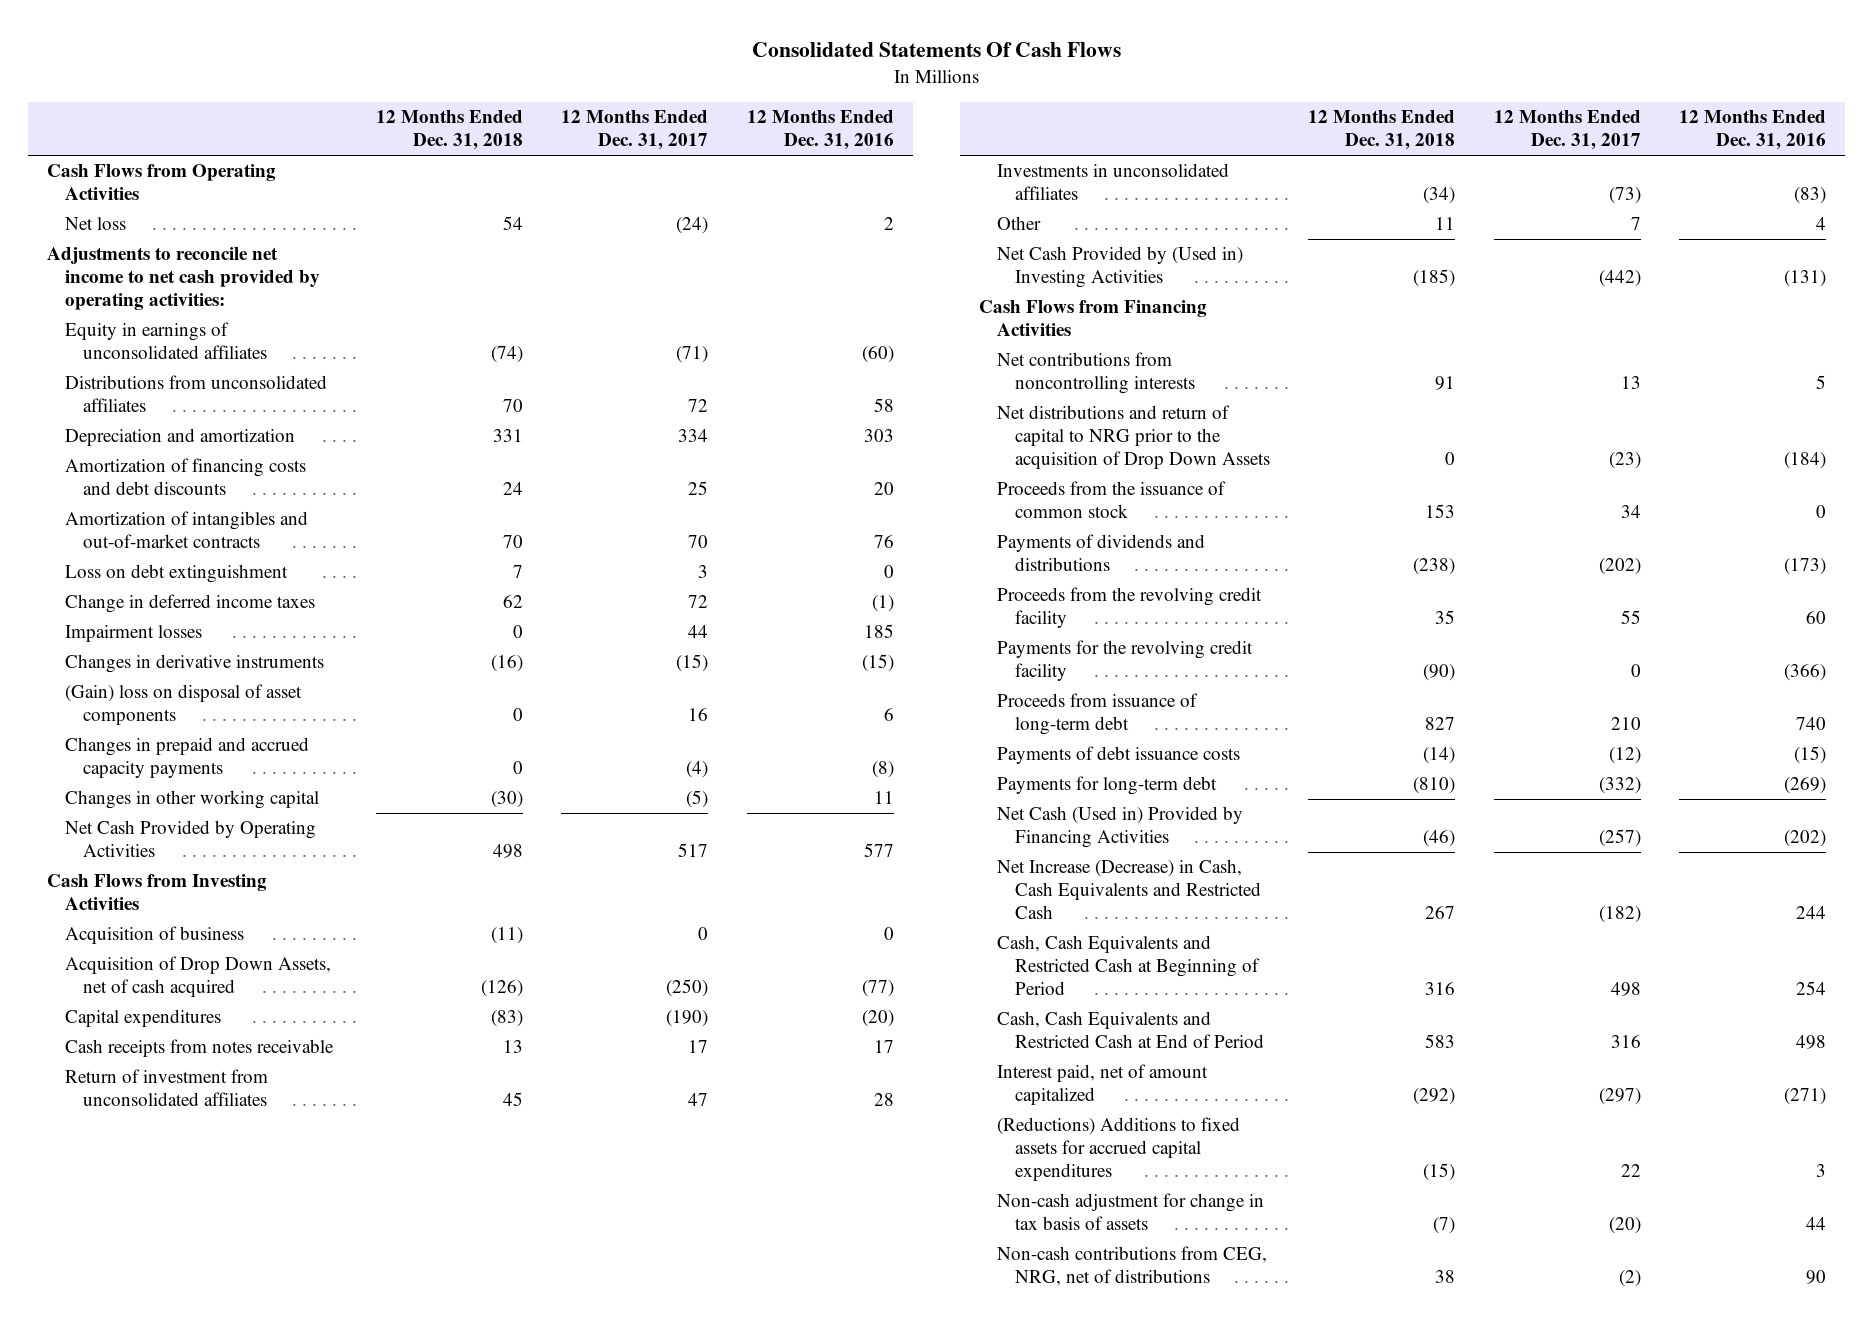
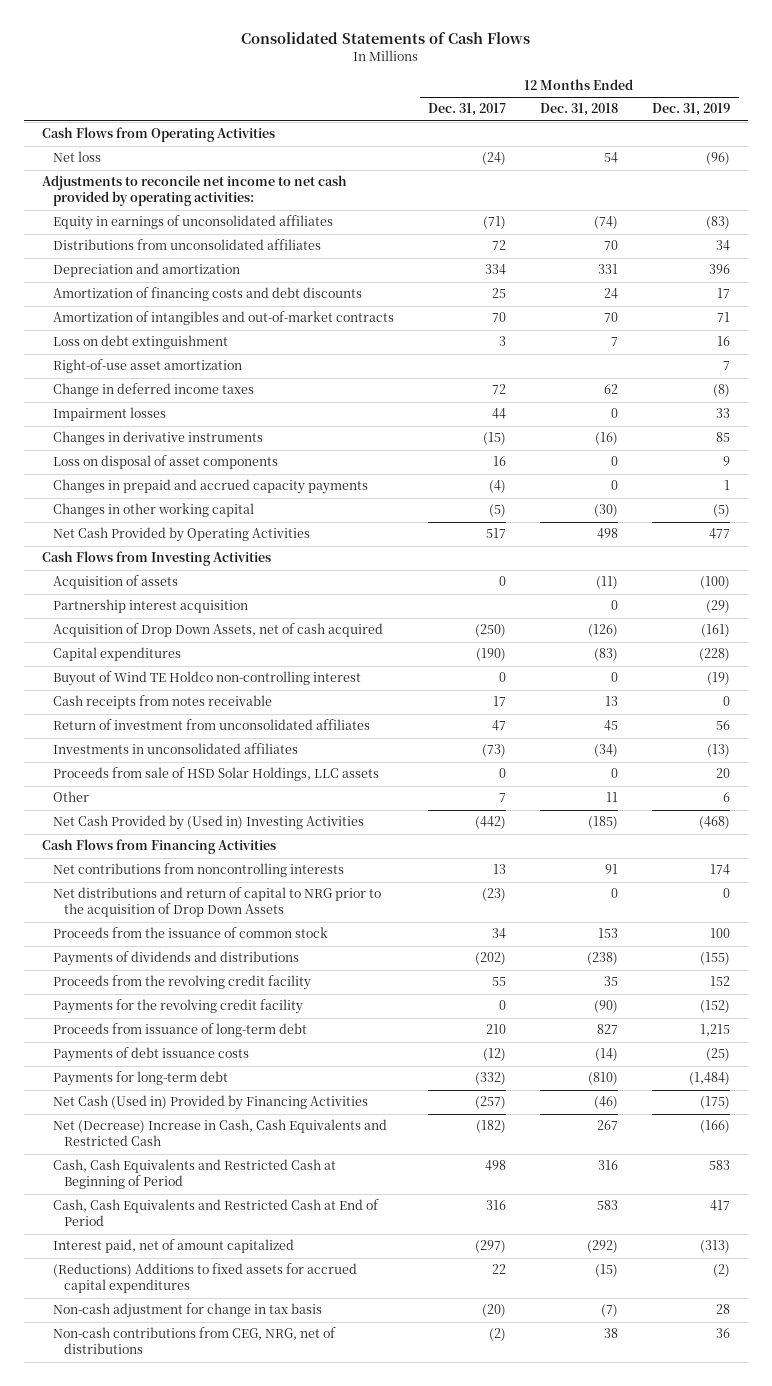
- Consolidated Statements Of Cash Flows
+ Consolidated Statements of Cash Flows
- | 12 Months Ended Dec. 31, 2018 | 12 Months Ended Dec. 31, 2017 | 12 Months Ended Dec. 31, 2016
+ | 12 Months Ended Dec. 31, 2017 | 12 Months Ended Dec. 31, 2018 | 12 Months Ended Dec. 31, 2019
+ Right-of-use asset amortization | | | 7
- (Gain) loss on disposal of asset components | 0 | 16 | 6
+ Loss on disposal of asset components | 16 | 0 | 9
- Acquisition of business | (11) | 0 | 0
+ Acquisition of assets | 0 | (11) | (100)
+ Partnership interest acquisition | | 0 | (29)
+ Buyout of Wind TE Holdco non-controlling interest | 0 | 0 | (19)
+ Proceeds from sale of HSD Solar Holdings, LLC assets | 0 | 0 | 20
- Net Increase (Decrease) in Cash, Cash Equivalents and Restricted Cash | 267 | (182) | 244
+ Net (Decrease) Increase in Cash, Cash Equivalents and Restricted Cash | (182) | 267 | (166)
- Non-cash adjustment for change in tax basis of assets | (7) | (20) | 44
+ Non-cash adjustment for change in tax basis | (20) | (7) | 28

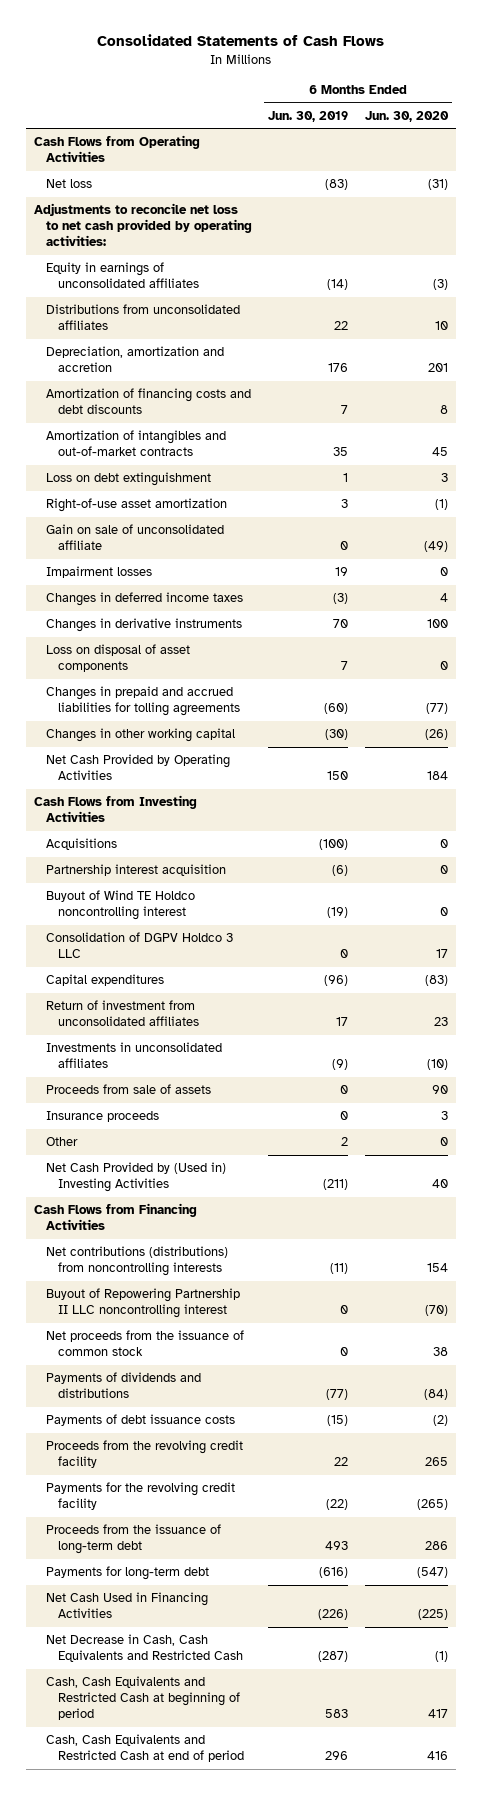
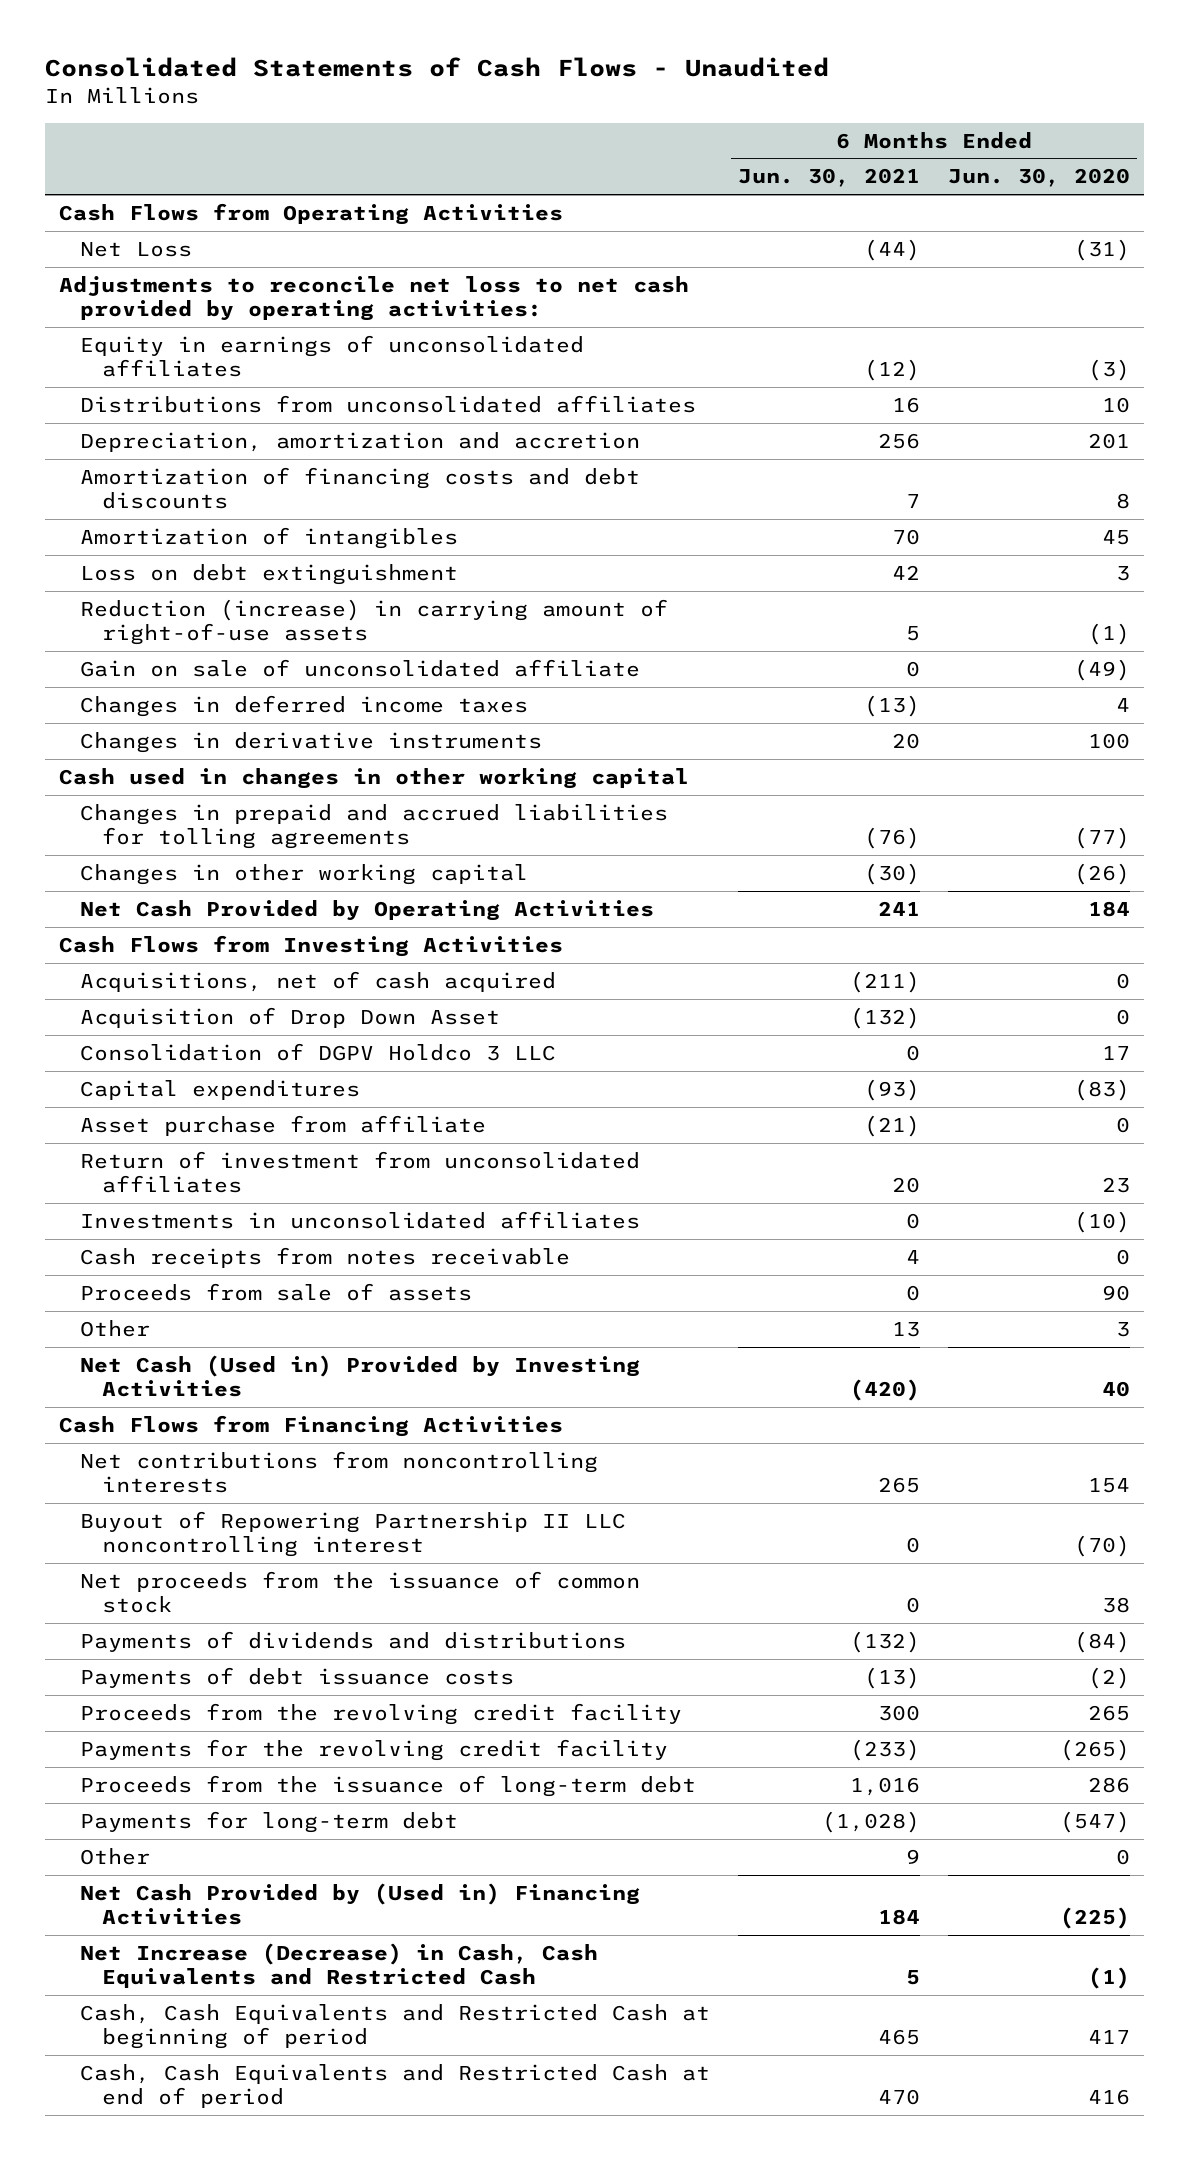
- Consolidated Statements of Cash Flows
+ Consolidated Statements of Cash Flows - Unaudited
- | 6 Months Ended Jun. 30, 2019 | 6 Months Ended Jun. 30, 2020
+ | 6 Months Ended Jun. 30, 2021 | 6 Months Ended Jun. 30, 2020
- Net loss | (83) | (31)
+ Net Loss | (44) | (31)
- Amortization of intangibles and out-of-market contracts | 35 | 45
+ Amortization of intangibles | 70 | 45
- Right-of-use asset amortization | 3 | (1)
+ Reduction (increase) in carrying amount of right-of-use assets | 5 | (1)
- Impairment losses | 19 | 0
- Loss on disposal of asset components | 7 | 0
+ Cash used in changes in other working capital
- Acquisitions | (100) | 0
- Partnership interest acquisition | (6) | 0
- Buyout of Wind TE Holdco noncontrolling interest | (19) | 0
+ Acquisitions, net of cash acquired | (211) | 0
+ Acquisition of Drop Down Asset | (132) | 0
+ Asset purchase from affiliate | (21) | 0
+ Cash receipts from notes receivable | 4 | 0
- Insurance proceeds | 0 | 3
- Net Cash Provided by (Used in) Investing Activities | (211) | 40
+ Other | 13 | 3
+ Net Cash (Used in) Provided by Investing Activities | (420) | 40
- Net contributions (distributions) from noncontrolling interests | (11) | 154
+ Net contributions from noncontrolling interests | 265 | 154
- Net Cash Used in Financing Activities | (226) | (225)
- Net Decrease in Cash, Cash Equivalents and Restricted Cash | (287) | (1)
moved down: Other | 9 | 0
+ Net Cash Provided by (Used in) Financing Activities | 184 | (225)
+ Net Increase (Decrease) in Cash, Cash Equivalents and Restricted Cash | 5 | (1)

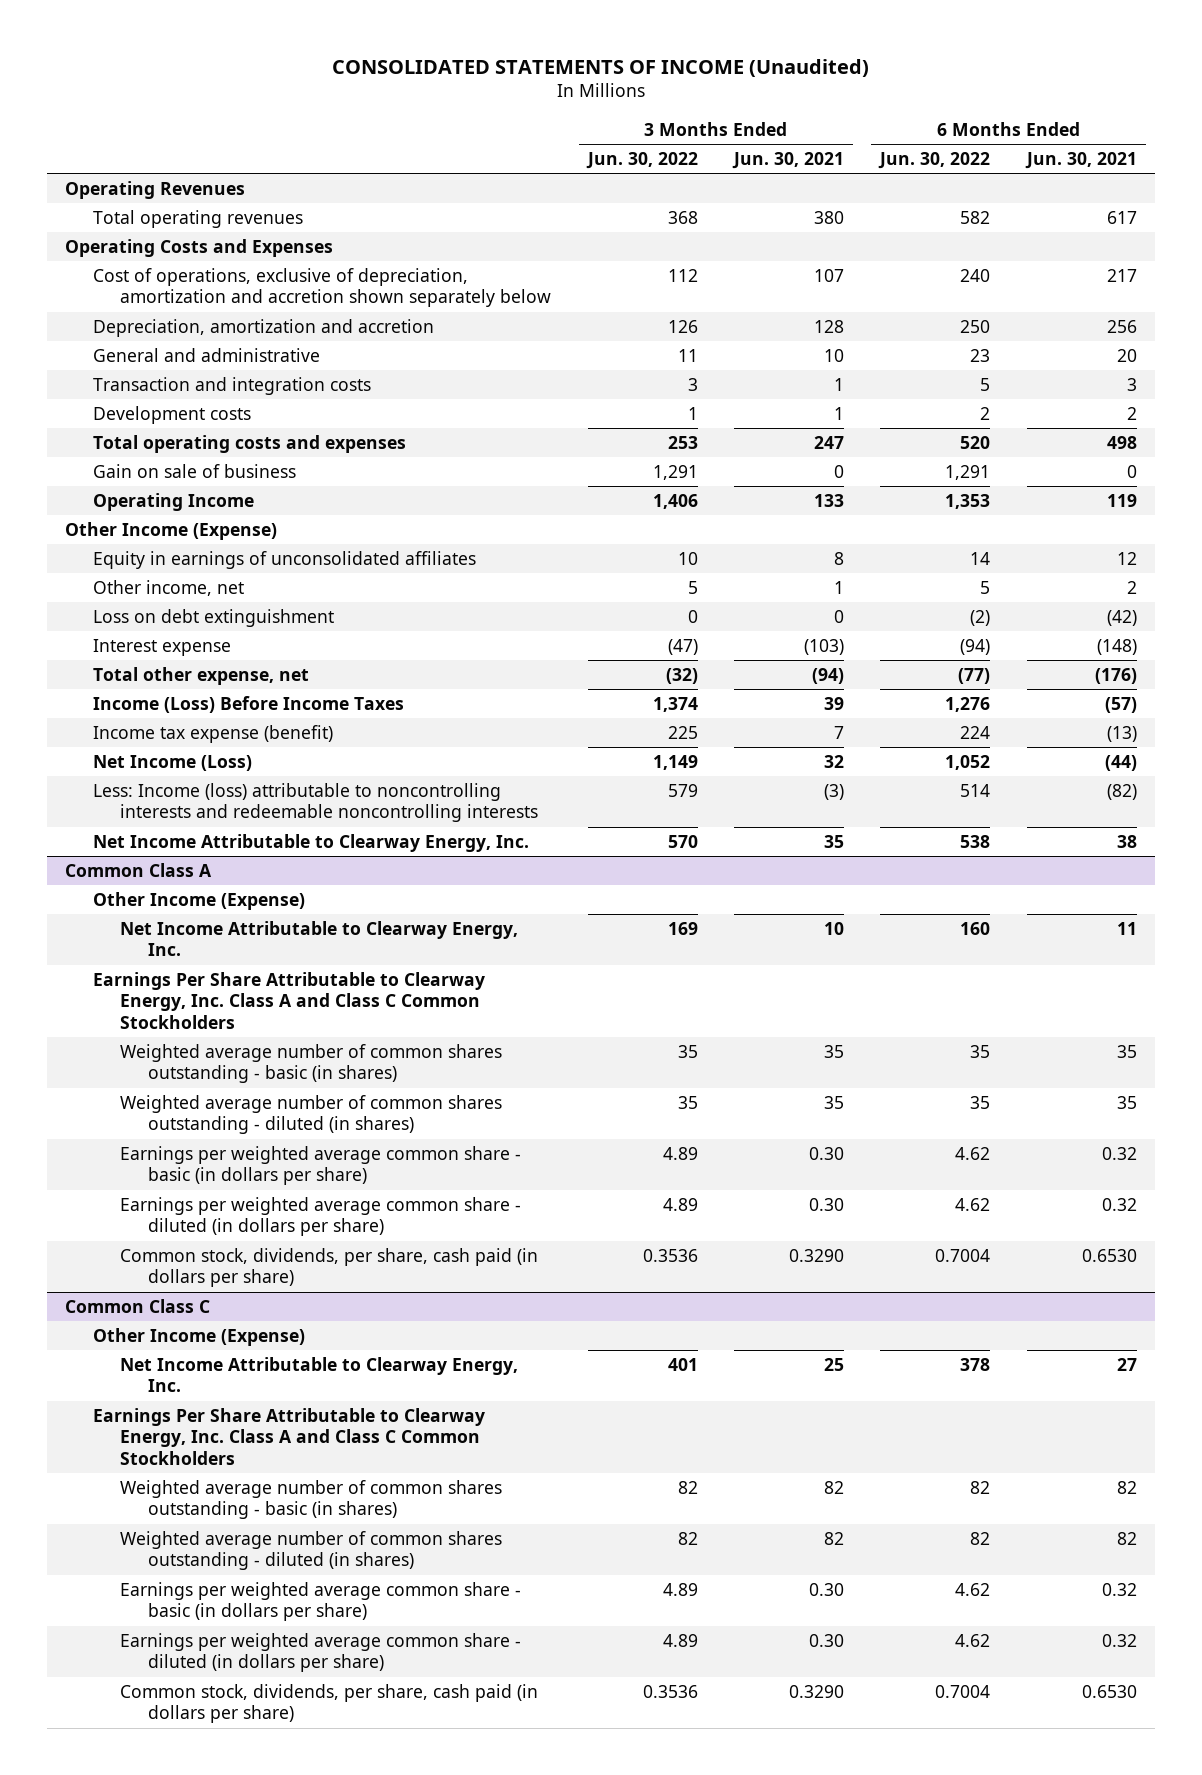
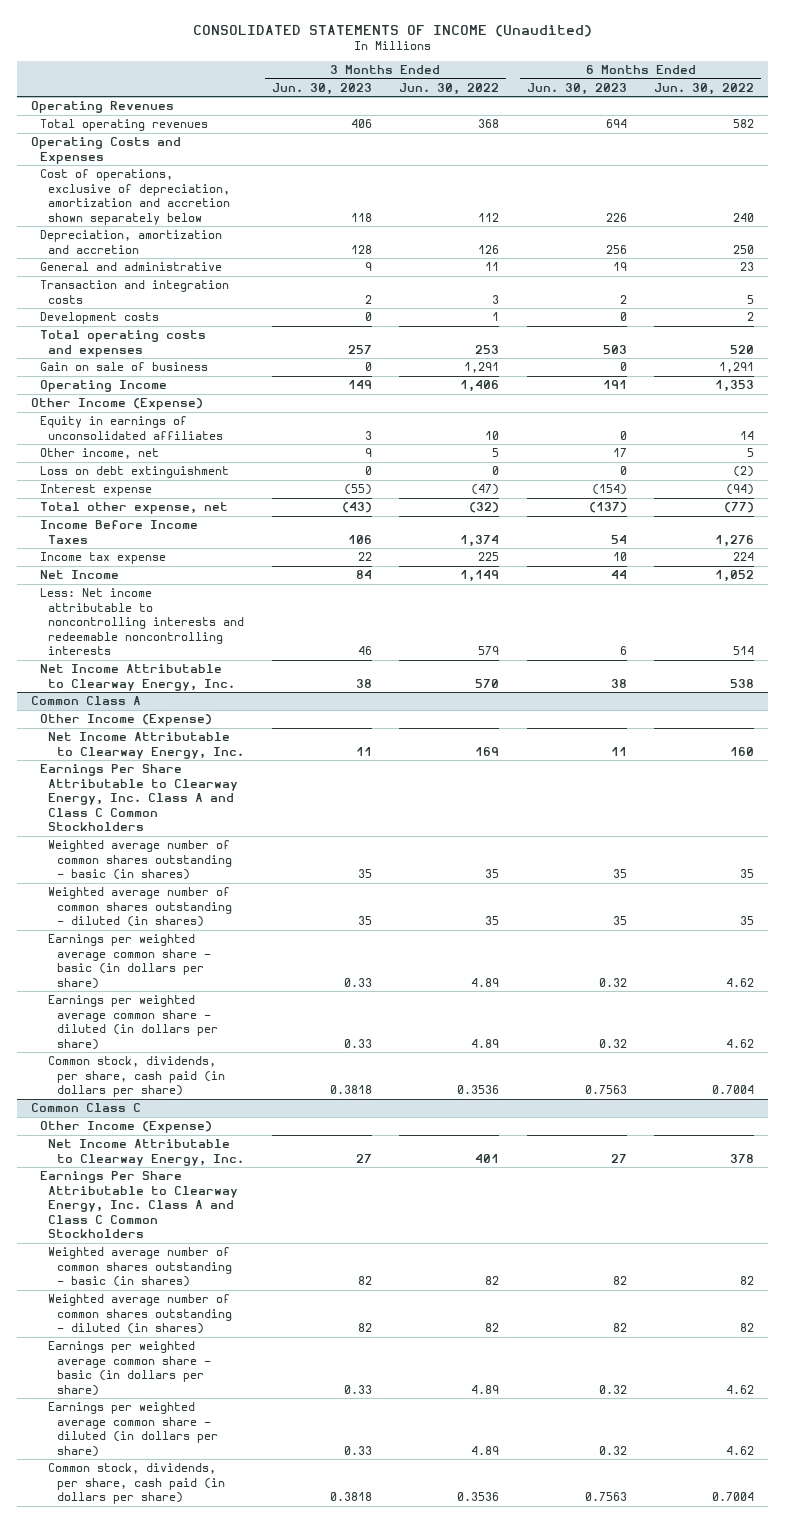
- | 3 Months Ended Jun. 30, 2022 | 3 Months Ended Jun. 30, 2021 | 6 Months Ended Jun. 30, 2022 | 6 Months Ended Jun. 30, 2021
+ | 3 Months Ended Jun. 30, 2023 | 3 Months Ended Jun. 30, 2022 | 6 Months Ended Jun. 30, 2023 | 6 Months Ended Jun. 30, 2022
- Income (Loss) Before Income Taxes | 1,374 | 39 | 1,276 | (57)
- Income tax expense (benefit) | 225 | 7 | 224 | (13)
- Net Income (Loss) | 1,149 | 32 | 1,052 | (44)
- Less: Income (loss) attributable to noncontrolling interests and redeemable noncontrolling interests | 579 | (3) | 514 | (82)
+ Income Before Income Taxes | 106 | 1,374 | 54 | 1,276
+ Income tax expense | 22 | 225 | 10 | 224
+ Net Income | 84 | 1,149 | 44 | 1,052
+ Less: Net income attributable to noncontrolling interests and redeemable noncontrolling interests | 46 | 579 | 6 | 514

